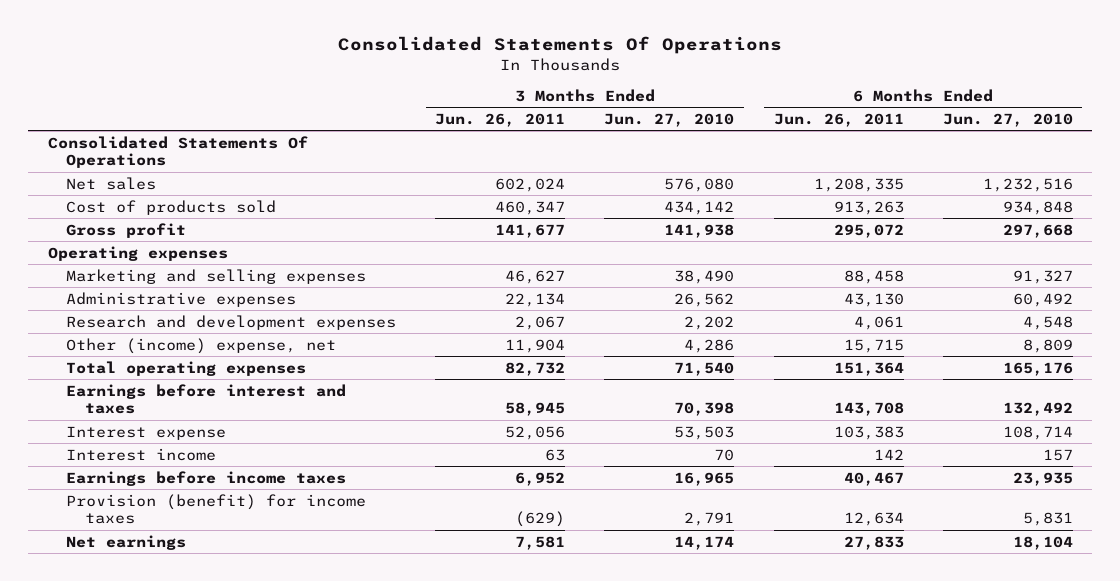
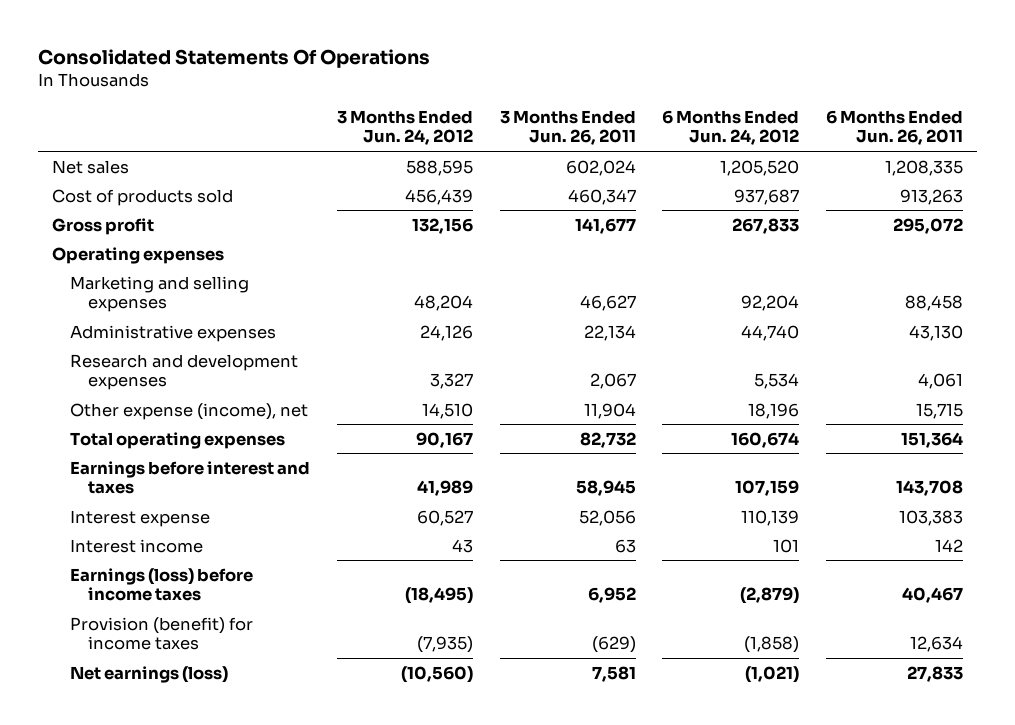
- | 3 Months Ended Jun. 26, 2011 | 3 Months Ended Jun. 27, 2010 | 6 Months Ended Jun. 26, 2011 | 6 Months Ended Jun. 27, 2010
+ | 3 Months Ended Jun. 24, 2012 | 3 Months Ended Jun. 26, 2011 | 6 Months Ended Jun. 24, 2012 | 6 Months Ended Jun. 26, 2011
- Consolidated Statements Of Operations
- Other (income) expense, net | 11,904 | 4,286 | 15,715 | 8,809
+ Other expense (income), net | 14,510 | 11,904 | 18,196 | 15,715
- Earnings before income taxes | 6,952 | 16,965 | 40,467 | 23,935
+ Earnings (loss) before income taxes | (18,495) | 6,952 | (2,879) | 40,467
- Net earnings | 7,581 | 14,174 | 27,833 | 18,104
+ Net earnings (loss) | (10,560) | 7,581 | (1,021) | 27,833

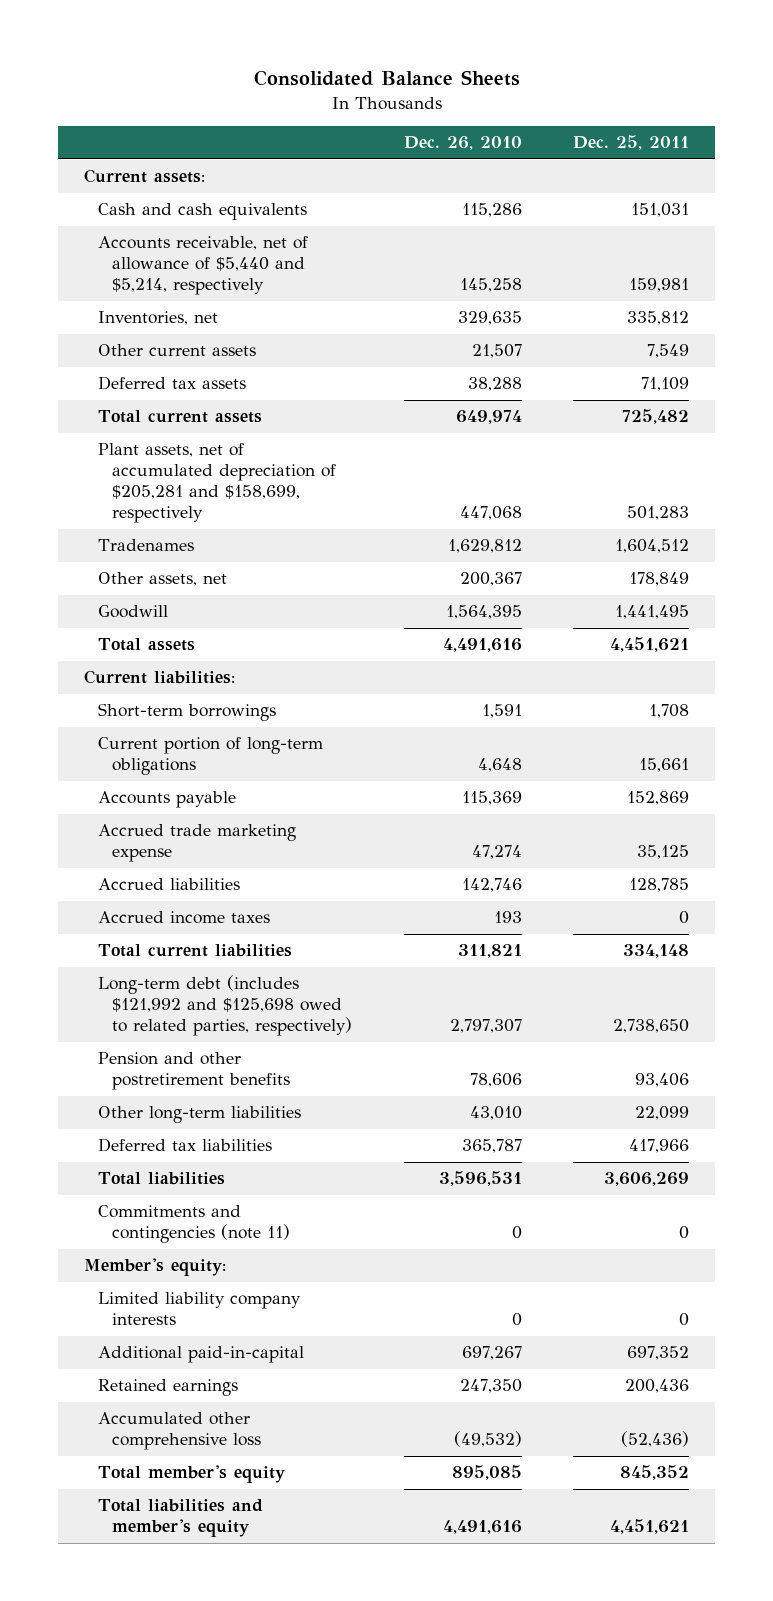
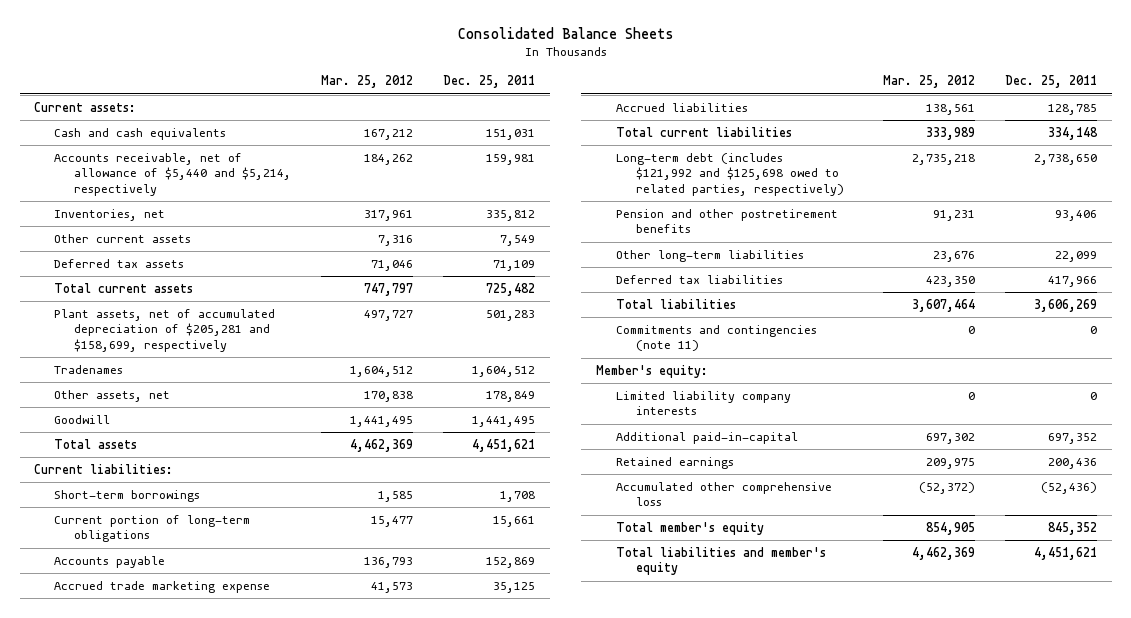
- | Dec. 26, 2010 | Dec. 25, 2011
+ | Mar. 25, 2012 | Dec. 25, 2011
- Accrued income taxes | 193 | 0

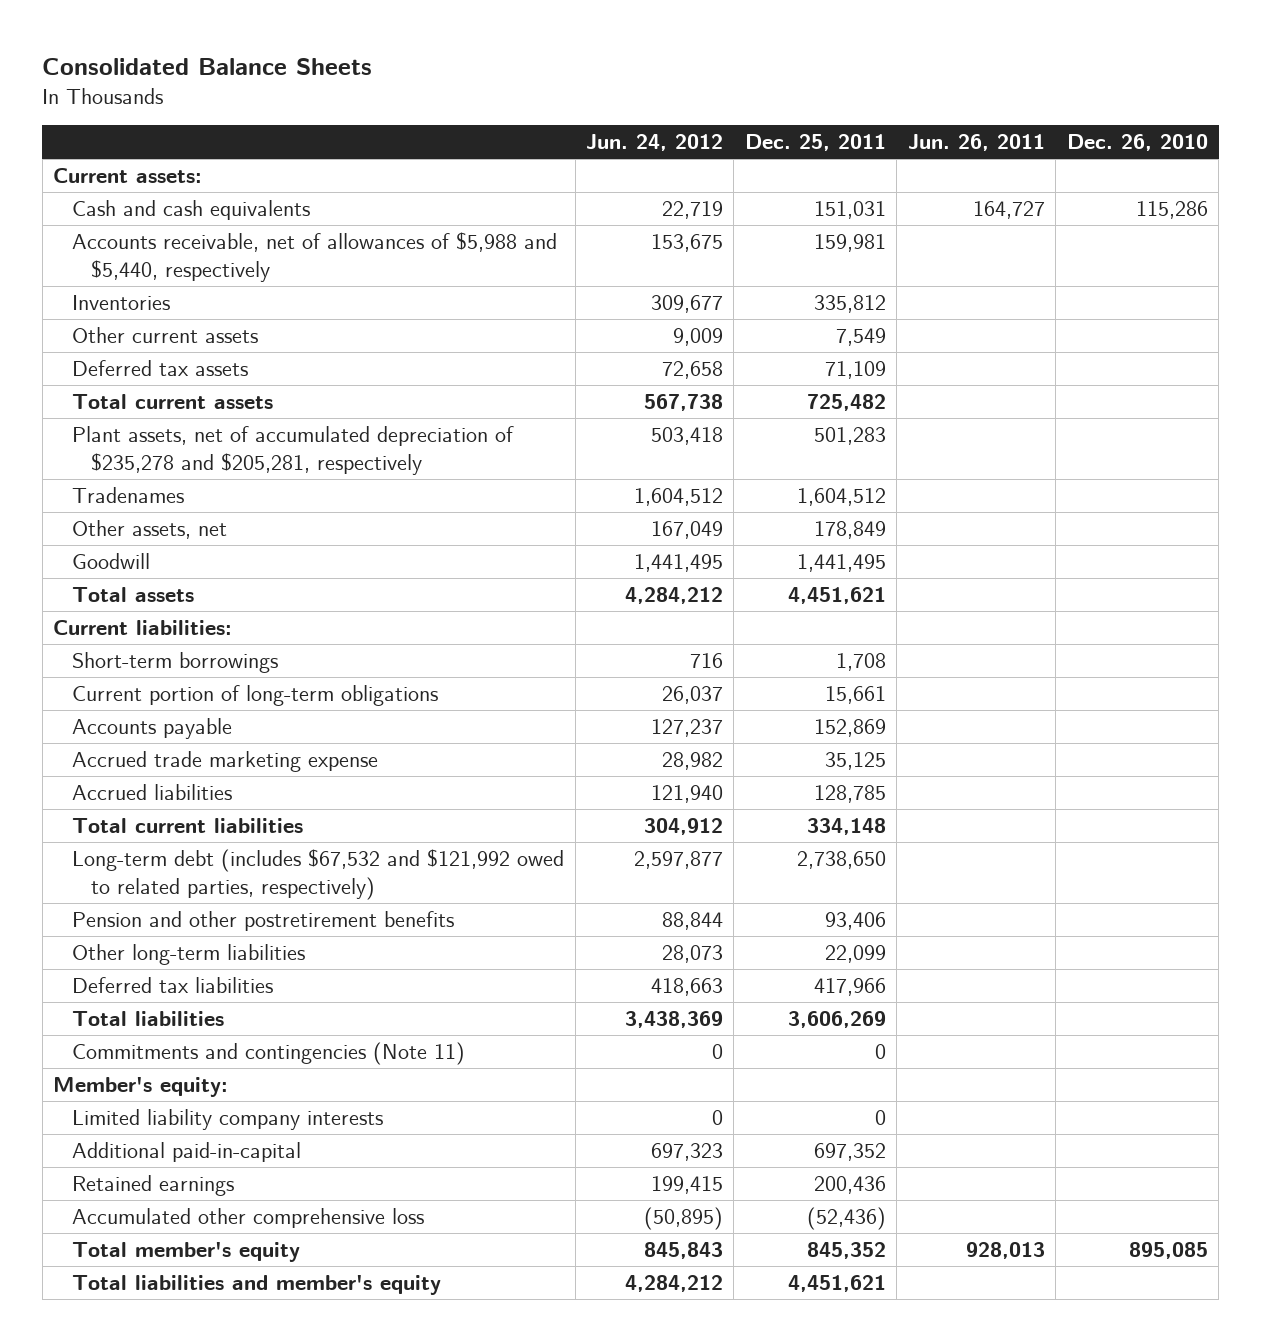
- | Mar. 25, 2012 | Dec. 25, 2011
+ | Jun. 24, 2012 | Dec. 25, 2011 | Jun. 26, 2011 | Dec. 26, 2010
- Accounts receivable, net of allowance of $5,440 and $5,214, respectively | 184,262 | 159,981
- Inventories, net | 317,961 | 335,812
+ Accounts receivable, net of allowances of $5,988 and $5,440, respectively | 153,675 | 159,981 | |
+ Inventories | 309,677 | 335,812 | |
- Plant assets, net of accumulated depreciation of $205,281 and $158,699, respectively | 497,727 | 501,283
+ Plant assets, net of accumulated depreciation of $235,278 and $205,281, respectively | 503,418 | 501,283 | |
- Long-term debt (includes $121,992 and $125,698 owed to related parties, respectively) | 2,735,218 | 2,738,650
+ Long-term debt (includes $67,532 and $121,992 owed to related parties, respectively) | 2,597,877 | 2,738,650 | |
- Commitments and contingencies (note 11) | 0 | 0
+ Commitments and contingencies (Note 11) | 0 | 0 | |

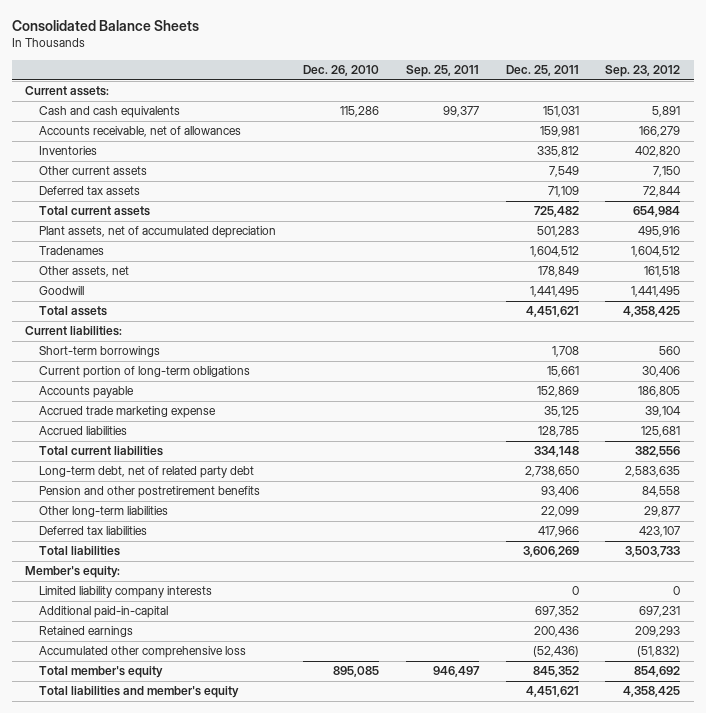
- | Jun. 24, 2012 | Dec. 25, 2011 | Jun. 26, 2011 | Dec. 26, 2010
+ | Dec. 26, 2010 | Sep. 25, 2011 | Dec. 25, 2011 | Sep. 23, 2012
- Accounts receivable, net of allowances of $5,988 and $5,440, respectively | 153,675 | 159,981 | |
+ Accounts receivable, net of allowances | | | 159,981 | 166,279
- Plant assets, net of accumulated depreciation of $235,278 and $205,281, respectively | 503,418 | 501,283 | |
+ Plant assets, net of accumulated depreciation | | | 501,283 | 495,916
- Long-term debt (includes $67,532 and $121,992 owed to related parties, respectively) | 2,597,877 | 2,738,650 | |
+ Long-term debt, net of related party debt | | | 2,738,650 | 2,583,635
- Commitments and contingencies (Note 11) | 0 | 0 | |

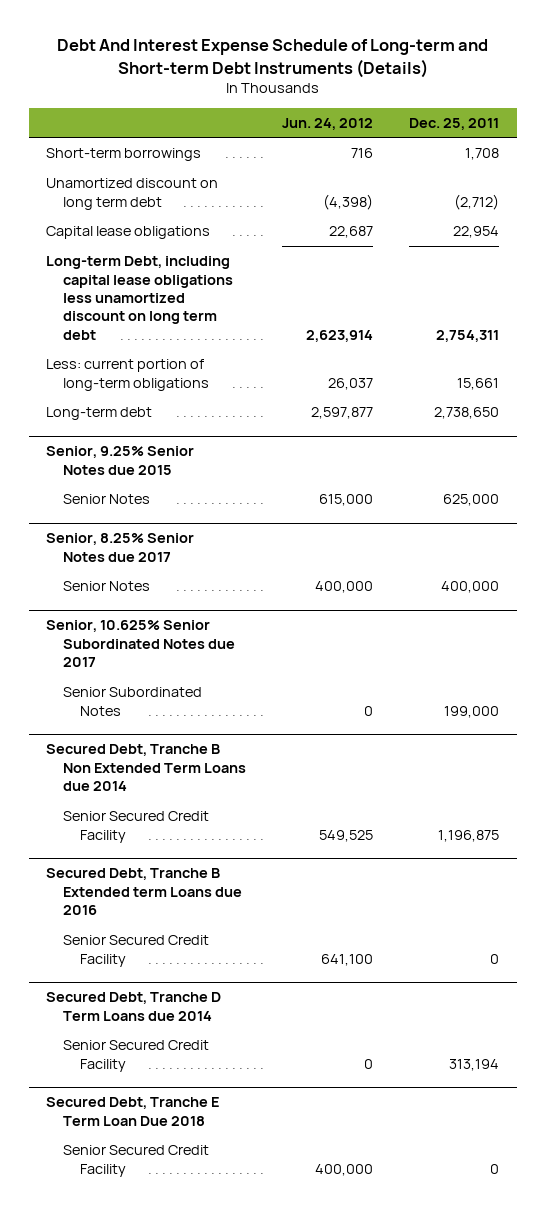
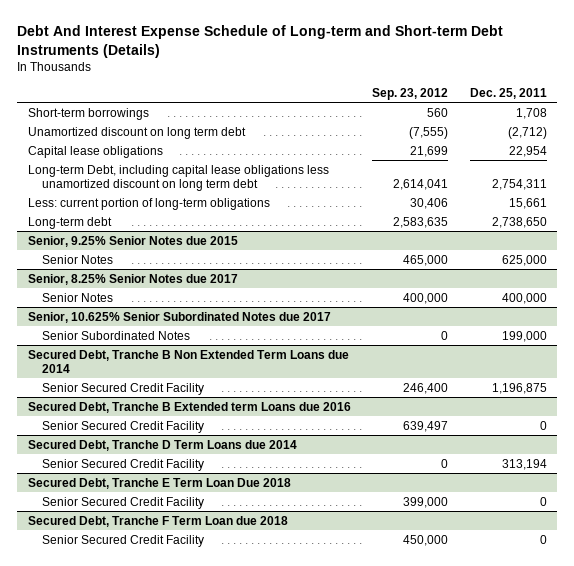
- | Jun. 24, 2012 | Dec. 25, 2011
+ | Sep. 23, 2012 | Dec. 25, 2011
+ Secured Debt, Tranche F Term Loan due 2018
+ Senior Secured Credit Facility | 450,000 | 0

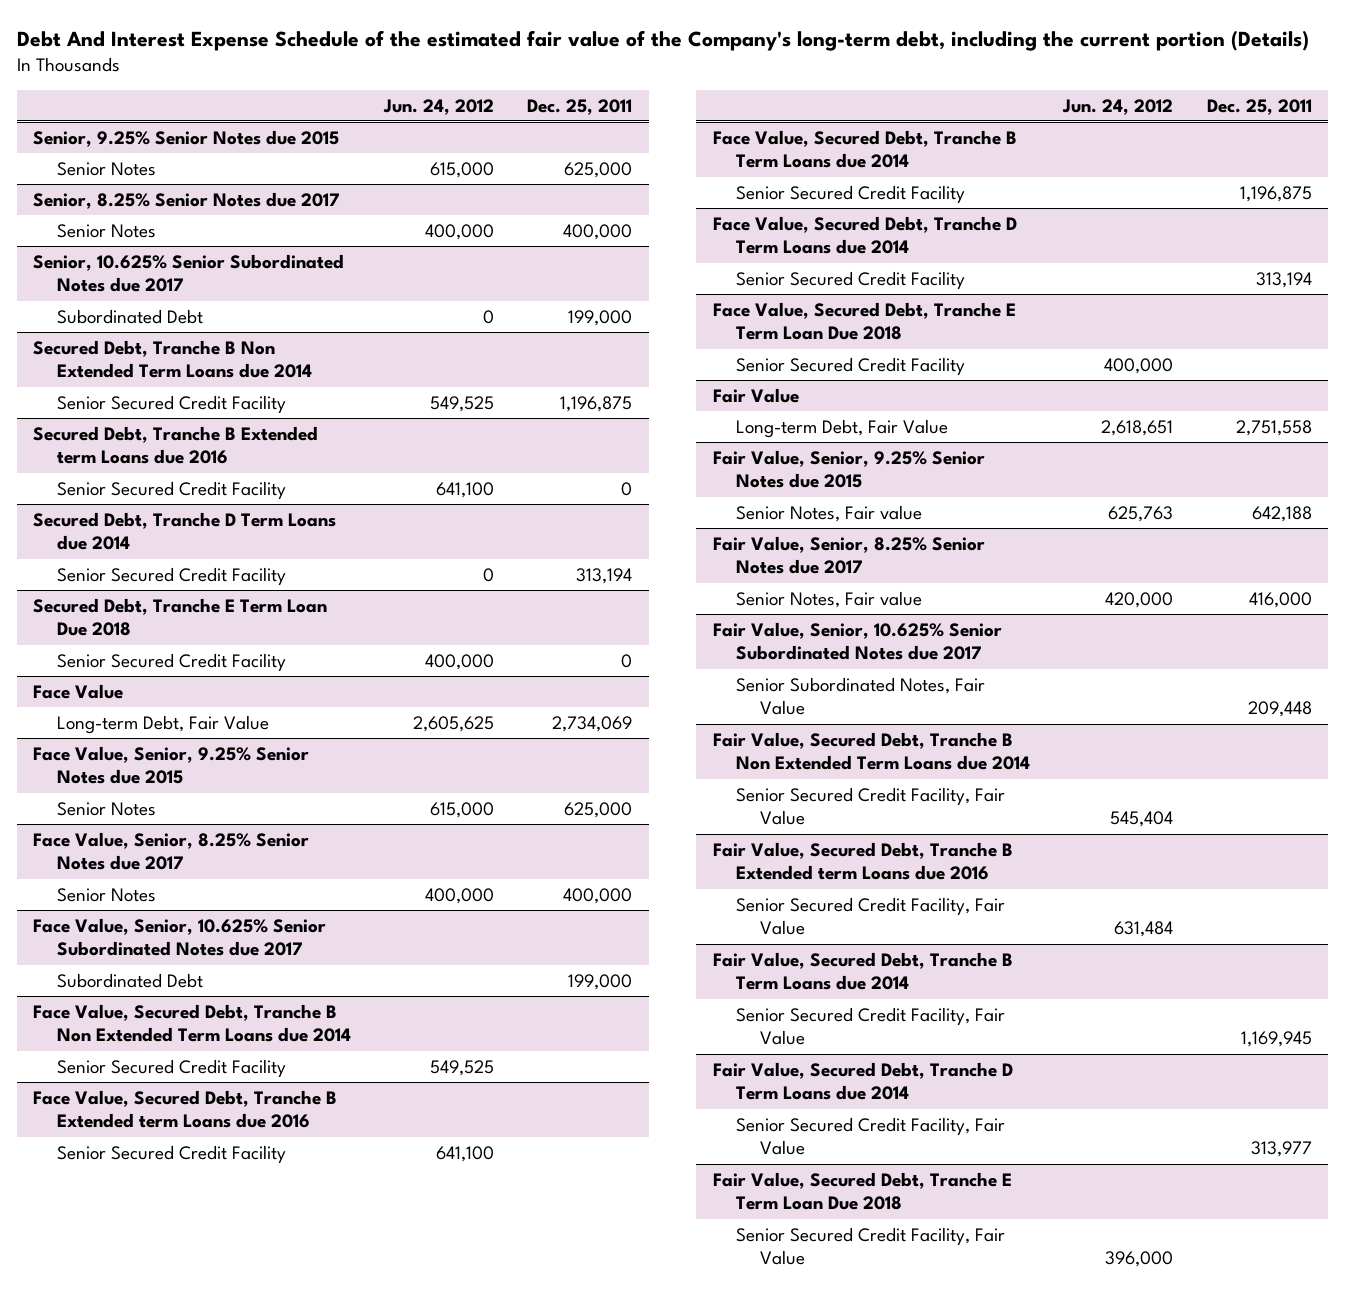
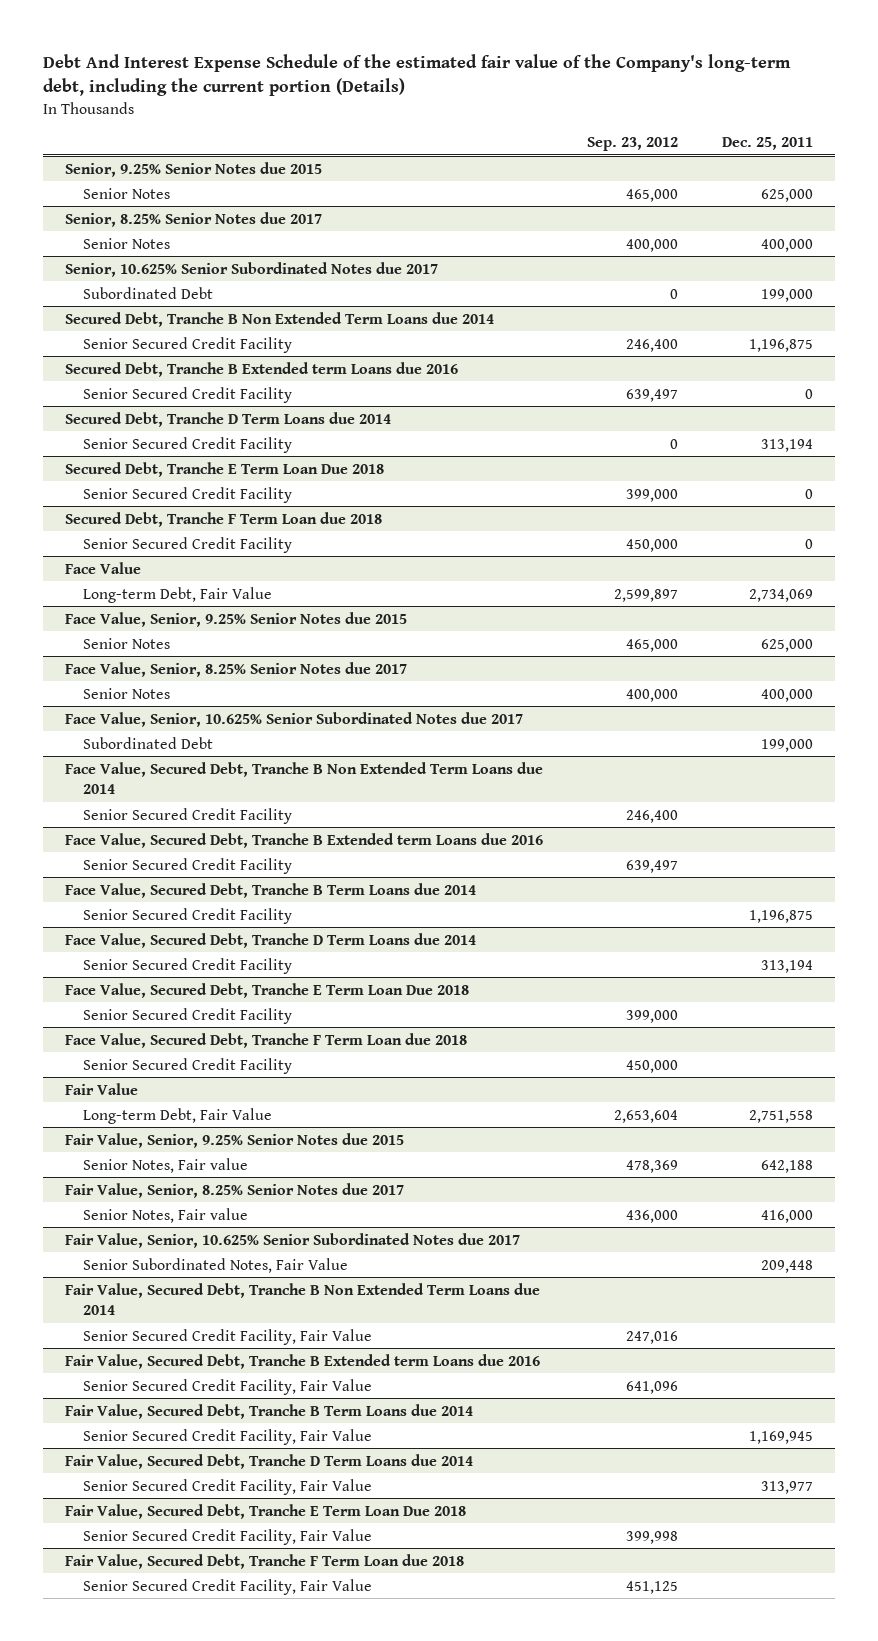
- | Jun. 24, 2012 | Dec. 25, 2011
+ | Sep. 23, 2012 | Dec. 25, 2011
+ Secured Debt, Tranche F Term Loan due 2018
+ Senior Secured Credit Facility | 450,000 | 0
+ Face Value, Secured Debt, Tranche F Term Loan due 2018
+ Senior Secured Credit Facility | 450,000 |
+ Fair Value, Secured Debt, Tranche F Term Loan due 2018
+ Senior Secured Credit Facility, Fair Value | 451,125 |

